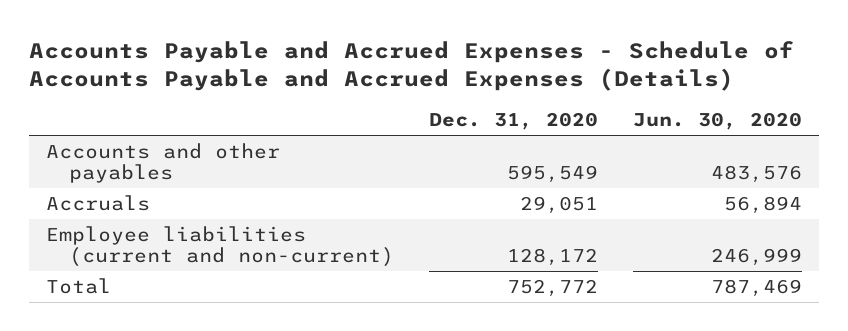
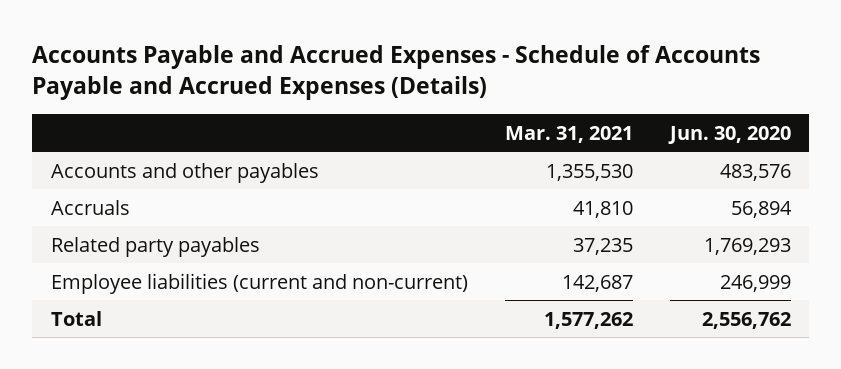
- | Dec. 31, 2020 | Jun. 30, 2020
+ | Mar. 31, 2021 | Jun. 30, 2020
+ Related party payables | 37,235 | 1,769,293
- Total | 752,772 | 787,469
+ Total | 1,577,262 | 2,556,762

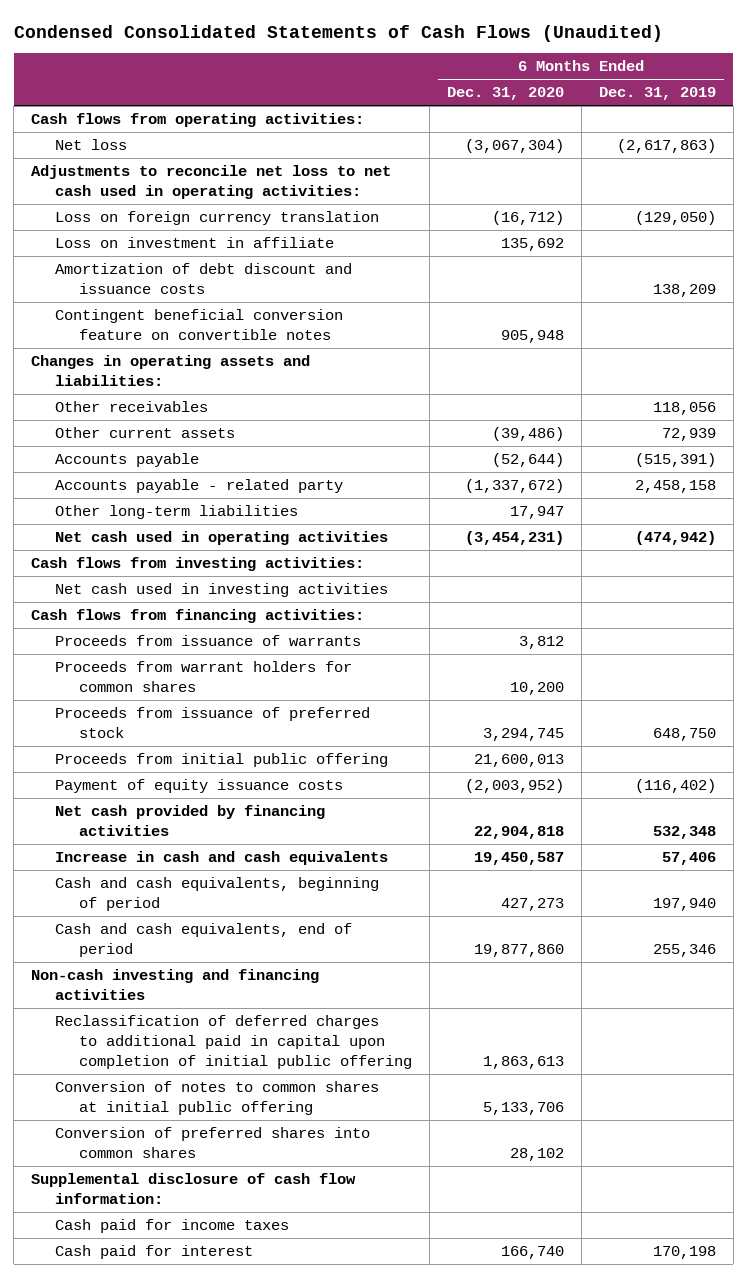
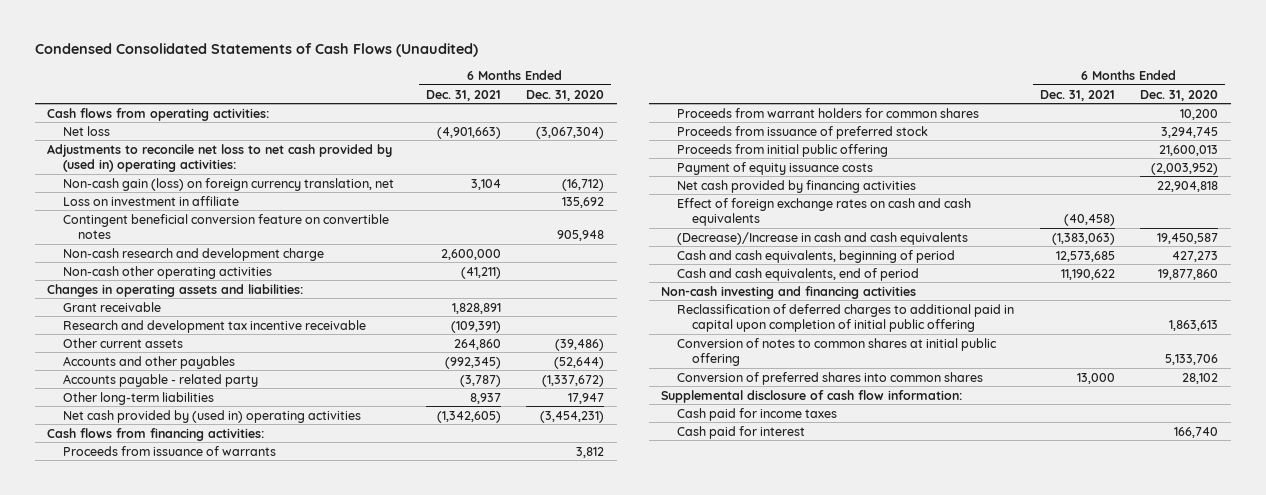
- | 6 Months Ended Dec. 31, 2020 | 6 Months Ended Dec. 31, 2019
+ | 6 Months Ended Dec. 31, 2021 | 6 Months Ended Dec. 31, 2020
- Adjustments to reconcile net loss to net cash used in operating activities:
- Loss on foreign currency translation | (16,712) | (129,050)
+ Adjustments to reconcile net loss to net cash provided by (used in) operating activities:
+ Non-cash gain (loss) on foreign currency translation, net | 3,104 | (16,712)
- Amortization of debt discount and issuance costs | | 138,209
+ Non-cash research and development charge | 2,600,000 |
+ Non-cash other operating activities | (41,211) |
- Other receivables | | 118,056
+ Grant receivable | 1,828,891 |
+ Research and development tax incentive receivable | (109,391) |
- Accounts payable | (52,644) | (515,391)
+ Accounts and other payables | (992,345) | (52,644)
- Net cash used in operating activities | (3,454,231) | (474,942)
- Cash flows from investing activities:
- Net cash used in investing activities
+ Net cash provided by (used in) operating activities | (1,342,605) | (3,454,231)
- Increase in cash and cash equivalents | 19,450,587 | 57,406
+ Effect of foreign exchange rates on cash and cash equivalents | (40,458) |
+ (Decrease)/Increase in cash and cash equivalents | (1,383,063) | 19,450,587

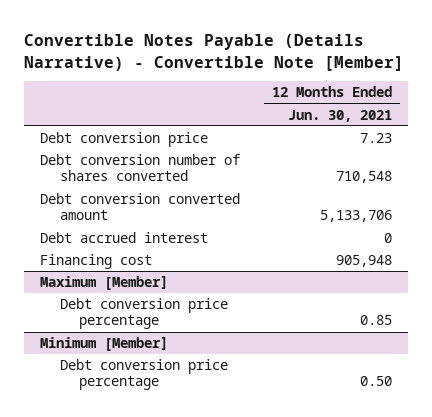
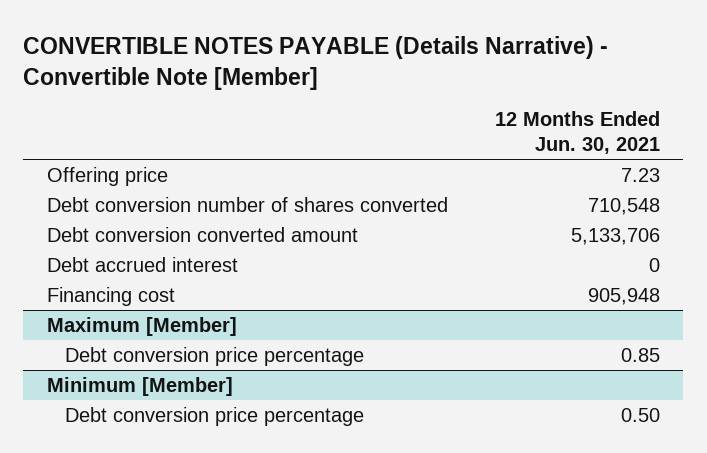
- Convertible Notes Payable (Details Narrative) - Convertible Note [Member]
+ CONVERTIBLE NOTES PAYABLE (Details Narrative) - Convertible Note [Member]
- Debt conversion price | 7.23
+ Offering price | 7.23

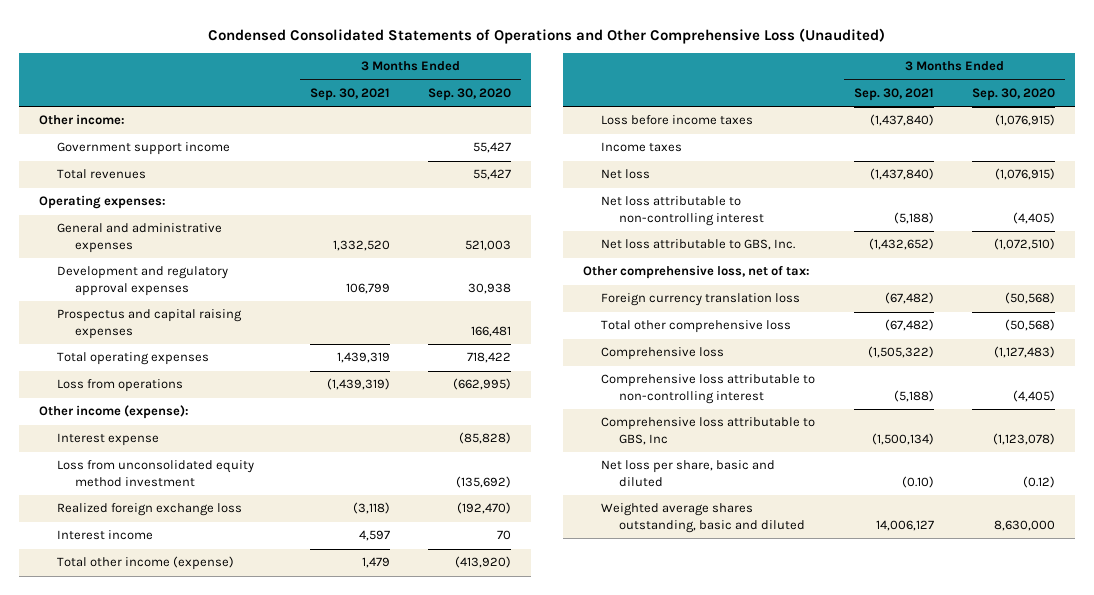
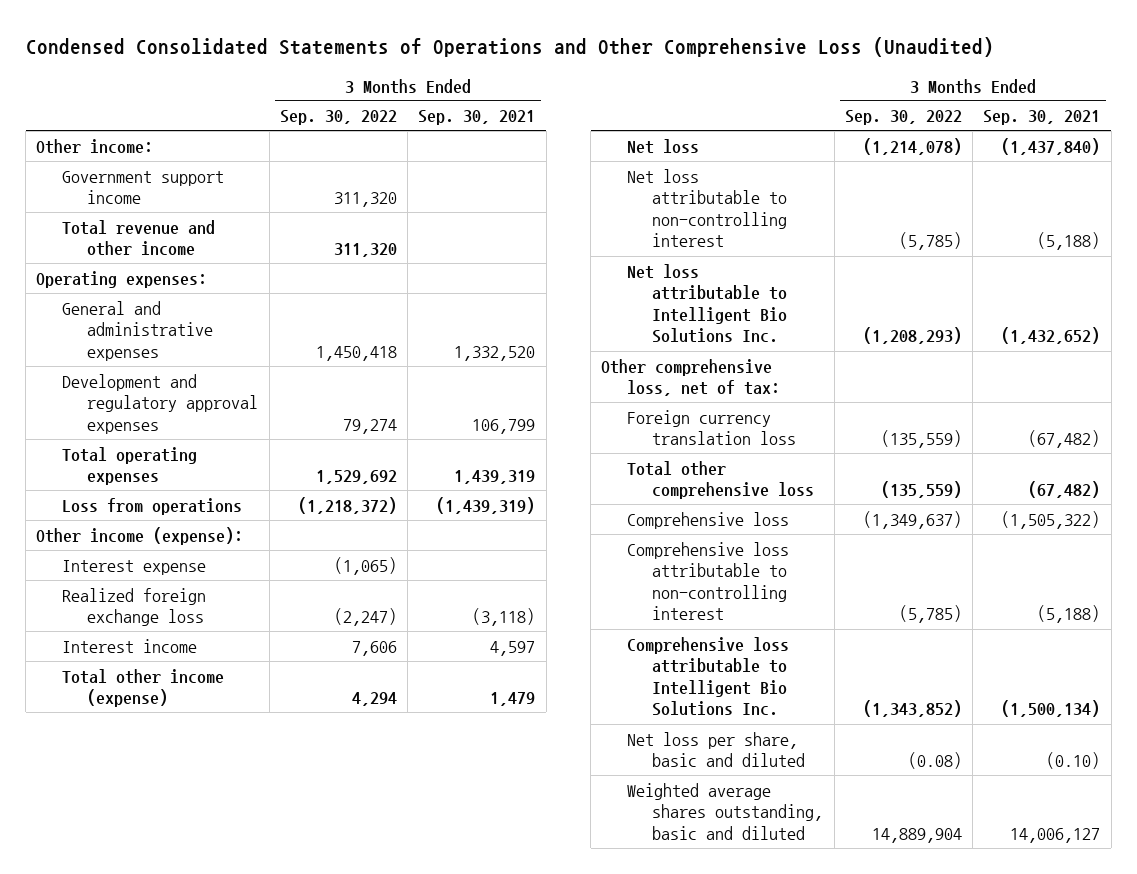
- | 3 Months Ended Sep. 30, 2021 | 3 Months Ended Sep. 30, 2020
+ | 3 Months Ended Sep. 30, 2022 | 3 Months Ended Sep. 30, 2021
- Total revenues | | 55,427
+ Total revenue and other income | 311,320 |
- Prospectus and capital raising expenses | | 166,481
- Loss from unconsolidated equity method investment | | (135,692)
- Loss before income taxes | (1,437,840) | (1,076,915)
- Income taxes
- Net loss attributable to GBS, Inc. | (1,432,652) | (1,072,510)
+ Net loss attributable to Intelligent Bio Solutions Inc. | (1,208,293) | (1,432,652)
- Comprehensive loss attributable to GBS, Inc | (1,500,134) | (1,123,078)
+ Comprehensive loss attributable to Intelligent Bio Solutions Inc. | (1,343,852) | (1,500,134)

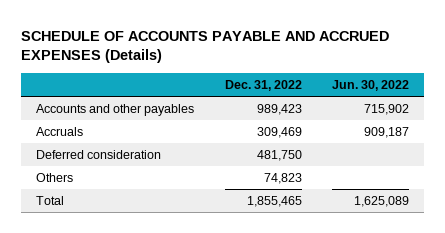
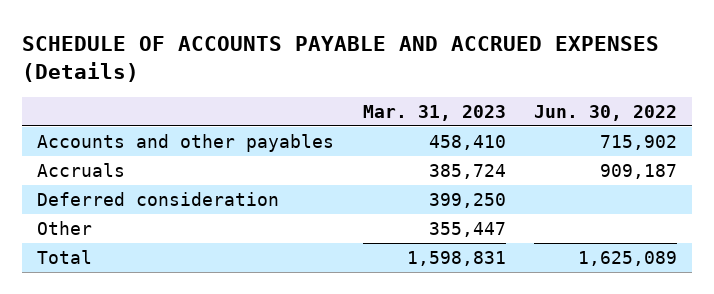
- | Dec. 31, 2022 | Jun. 30, 2022
+ | Mar. 31, 2023 | Jun. 30, 2022
- Others | 74,823 |
+ Other | 355,447 |

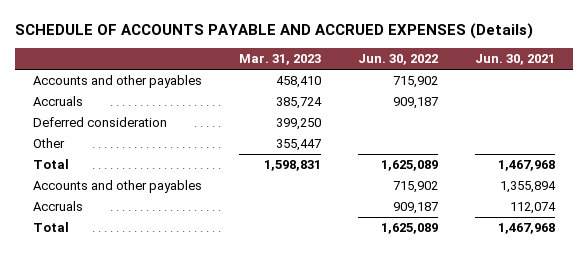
- | Mar. 31, 2023 | Jun. 30, 2022
+ | Mar. 31, 2023 | Jun. 30, 2022 | Jun. 30, 2021
+ Accounts and other payables | | 715,902 | 1,355,894
+ Accruals | | 909,187 | 112,074
+ Total | | 1,625,089 | 1,467,968

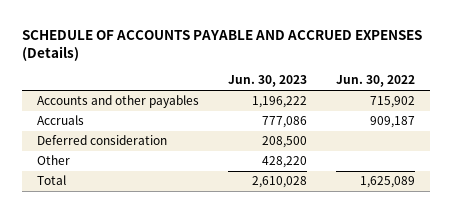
- | Mar. 31, 2023 | Jun. 30, 2022 | Jun. 30, 2021
+ | Jun. 30, 2023 | Jun. 30, 2022
- Accounts and other payables | | 715,902 | 1,355,894
- Accruals | | 909,187 | 112,074
- Total | | 1,625,089 | 1,467,968

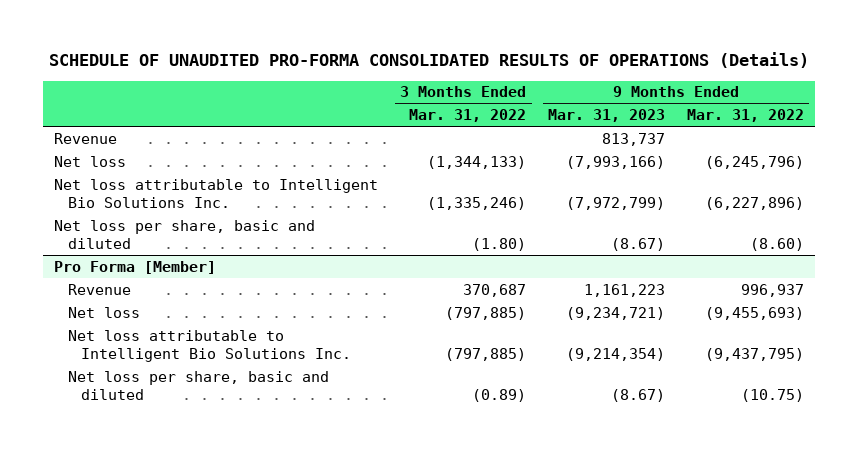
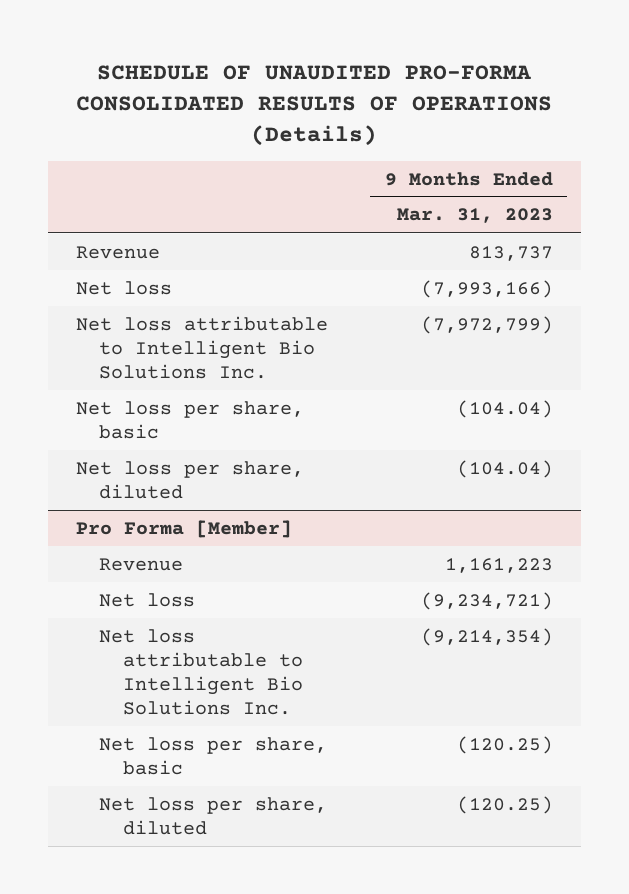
- | 3 Months Ended Mar. 31, 2022 | 9 Months Ended Mar. 31, 2023 | 9 Months Ended Mar. 31, 2022
+ | 9 Months Ended Mar. 31, 2023
- Net loss per share, basic and diluted | (1.80) | (8.67) | (8.60)
+ Net loss per share, basic | (104.04)
+ Net loss per share, diluted | (104.04)
@ Pro Forma [Member]
- Net loss per share, basic and diluted | (0.89) | (8.67) | (10.75)
+ Net loss per share, basic | (120.25)
+ Net loss per share, diluted | (120.25)

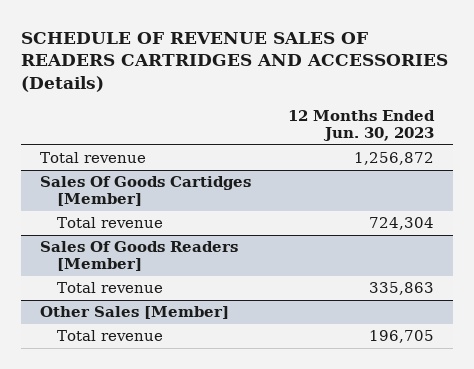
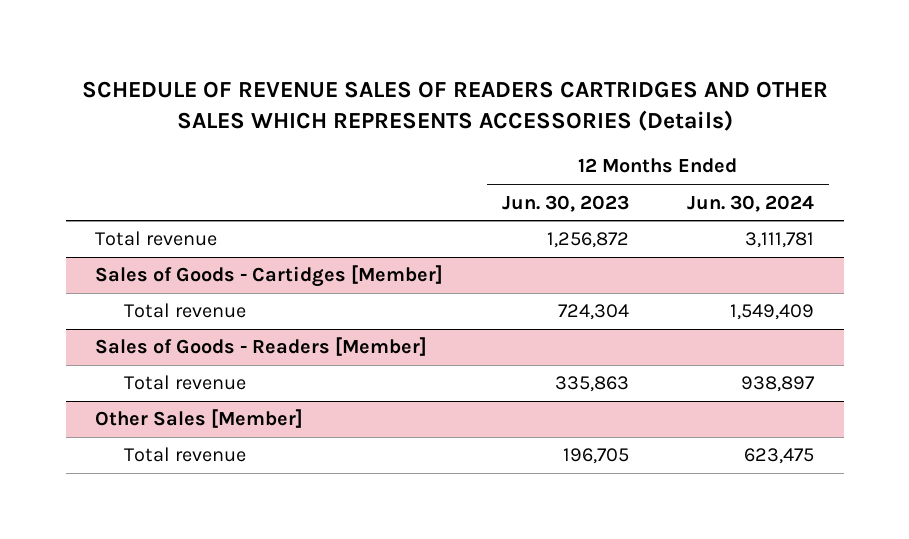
- SCHEDULE OF REVENUE SALES OF READERS CARTRIDGES AND ACCESSORIES (Details)
+ SCHEDULE OF REVENUE SALES OF READERS CARTRIDGES AND OTHER SALES WHICH REPRESENTS ACCESSORIES (Details)
- | 12 Months Ended Jun. 30, 2023
+ | 12 Months Ended Jun. 30, 2023 | 12 Months Ended Jun. 30, 2024
- Sales Of Goods Cartidges [Member]
+ Sales of Goods - Cartidges [Member]
- Sales Of Goods Readers [Member]
+ Sales of Goods - Readers [Member]

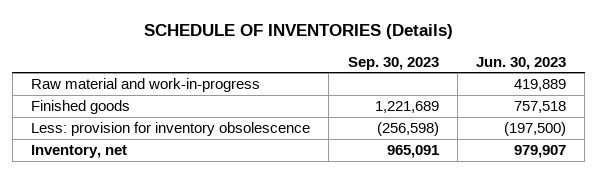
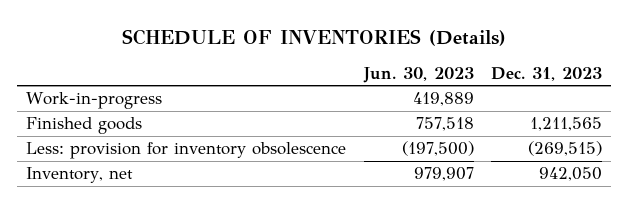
- | Sep. 30, 2023 | Jun. 30, 2023
+ | Jun. 30, 2023 | Dec. 31, 2023
- Raw material and work-in-progress | | 419,889
+ Work-in-progress | 419,889 |

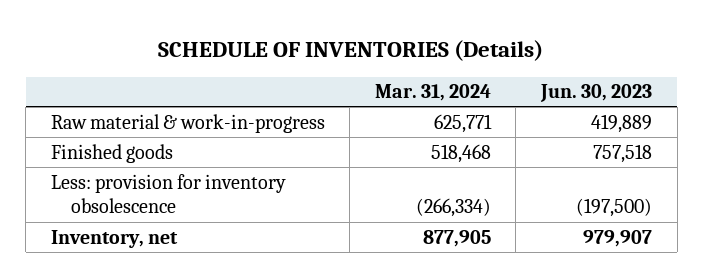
- | Jun. 30, 2023 | Dec. 31, 2023
+ | Mar. 31, 2024 | Jun. 30, 2023
- Work-in-progress | 419,889 |
+ Raw material & work-in-progress | 625,771 | 419,889

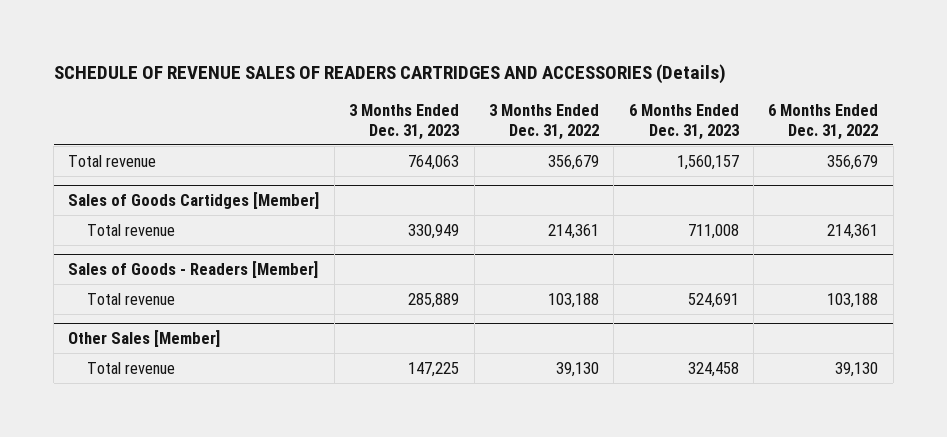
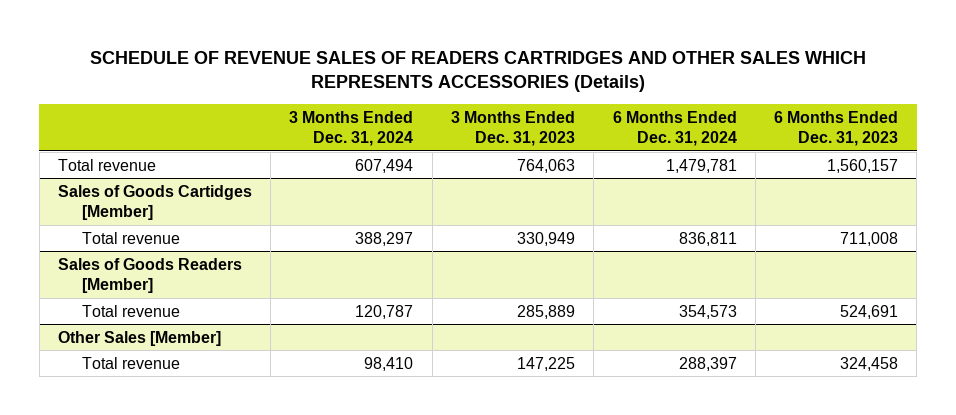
- SCHEDULE OF REVENUE SALES OF READERS CARTRIDGES AND ACCESSORIES (Details)
+ SCHEDULE OF REVENUE SALES OF READERS CARTRIDGES AND OTHER SALES WHICH REPRESENTS ACCESSORIES (Details)
- | 3 Months Ended Dec. 31, 2023 | 3 Months Ended Dec. 31, 2022 | 6 Months Ended Dec. 31, 2023 | 6 Months Ended Dec. 31, 2022
+ | 3 Months Ended Dec. 31, 2024 | 3 Months Ended Dec. 31, 2023 | 6 Months Ended Dec. 31, 2024 | 6 Months Ended Dec. 31, 2023
- Sales of Goods - Readers [Member]
+ Sales of Goods Readers [Member]

